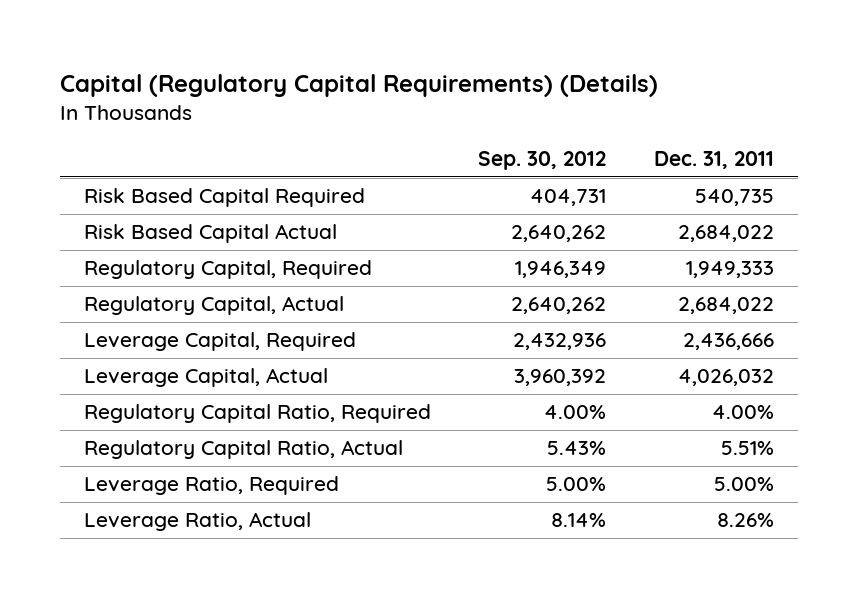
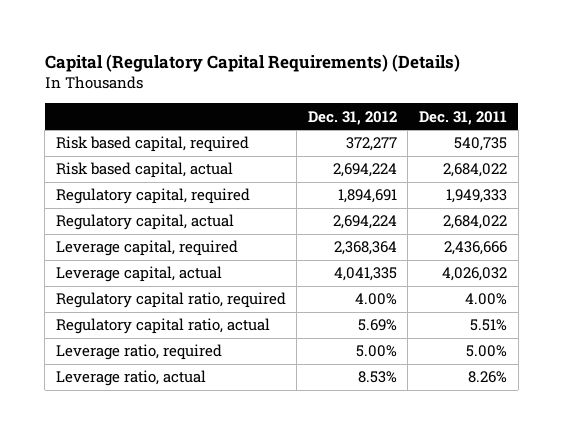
- | Sep. 30, 2012 | Dec. 31, 2011
+ | Dec. 31, 2012 | Dec. 31, 2011
- Risk Based Capital Required | 404,731 | 540,735
- Risk Based Capital Actual | 2,640,262 | 2,684,022
- Regulatory Capital, Required | 1,946,349 | 1,949,333
- Regulatory Capital, Actual | 2,640,262 | 2,684,022
- Leverage Capital, Required | 2,432,936 | 2,436,666
- Leverage Capital, Actual | 3,960,392 | 4,026,032
- Regulatory Capital Ratio, Required | 4.00% | 4.00%
- Regulatory Capital Ratio, Actual | 5.43% | 5.51%
- Leverage Ratio, Required | 5.00% | 5.00%
- Leverage Ratio, Actual | 8.14% | 8.26%
+ Risk based capital, required | 372,277 | 540,735
+ Risk based capital, actual | 2,694,224 | 2,684,022
+ Regulatory capital, required | 1,894,691 | 1,949,333
+ Regulatory capital, actual | 2,694,224 | 2,684,022
+ Leverage capital, required | 2,368,364 | 2,436,666
+ Leverage capital, actual | 4,041,335 | 4,026,032
+ Regulatory capital ratio, required | 4.00% | 4.00%
+ Regulatory capital ratio, actual | 5.69% | 5.51%
+ Leverage ratio, required | 5.00% | 5.00%
+ Leverage ratio, actual | 8.53% | 8.26%

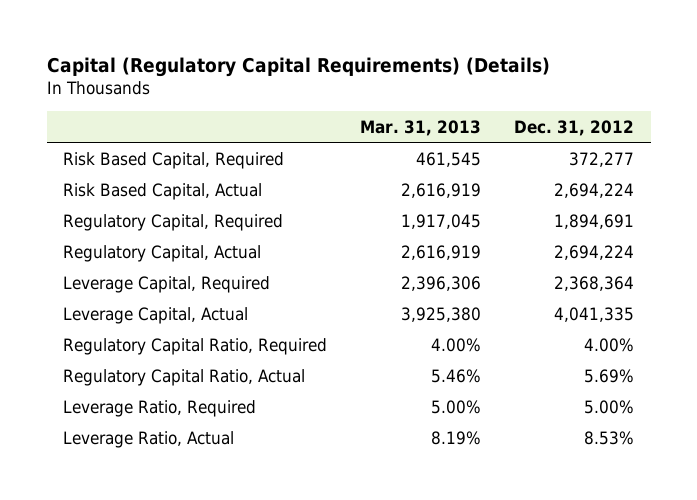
- | Dec. 31, 2012 | Dec. 31, 2011
+ | Mar. 31, 2013 | Dec. 31, 2012
- Risk based capital, required | 372,277 | 540,735
- Risk based capital, actual | 2,694,224 | 2,684,022
- Regulatory capital, required | 1,894,691 | 1,949,333
- Regulatory capital, actual | 2,694,224 | 2,684,022
- Leverage capital, required | 2,368,364 | 2,436,666
- Leverage capital, actual | 4,041,335 | 4,026,032
- Regulatory capital ratio, required | 4.00% | 4.00%
- Regulatory capital ratio, actual | 5.69% | 5.51%
- Leverage ratio, required | 5.00% | 5.00%
- Leverage ratio, actual | 8.53% | 8.26%
+ Risk Based Capital, Required | 461,545 | 372,277
+ Risk Based Capital, Actual | 2,616,919 | 2,694,224
+ Regulatory Capital, Required | 1,917,045 | 1,894,691
+ Regulatory Capital, Actual | 2,616,919 | 2,694,224
+ Leverage Capital, Required | 2,396,306 | 2,368,364
+ Leverage Capital, Actual | 3,925,380 | 4,041,335
+ Regulatory Capital Ratio, Required | 4.00% | 4.00%
+ Regulatory Capital Ratio, Actual | 5.46% | 5.69%
+ Leverage Ratio, Required | 5.00% | 5.00%
+ Leverage Ratio, Actual | 8.19% | 8.53%

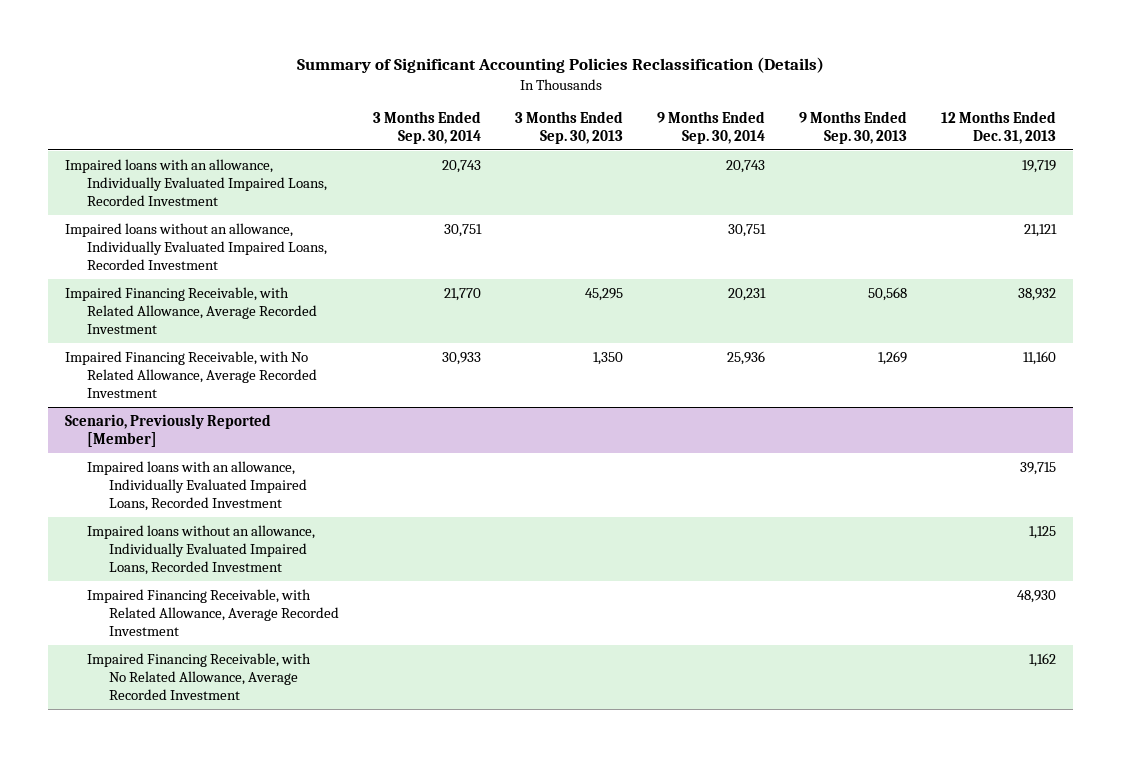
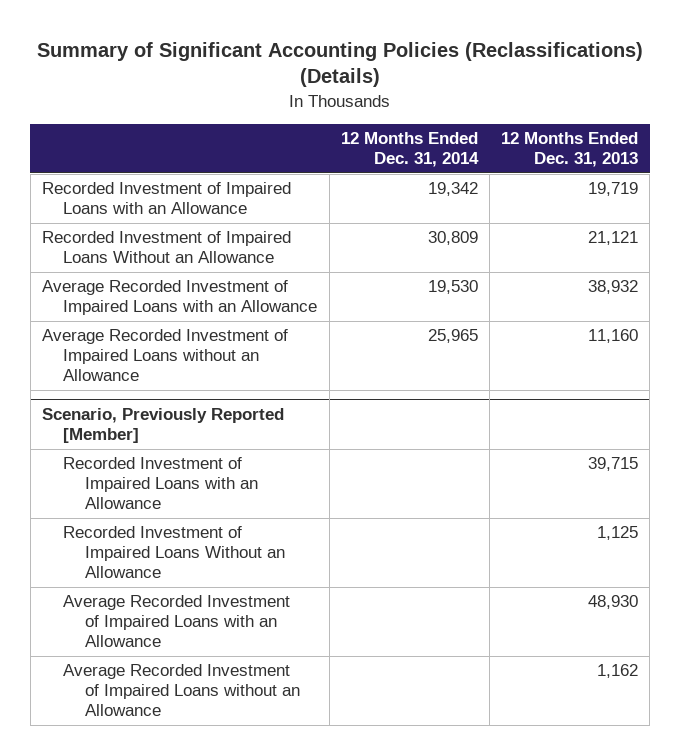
- Summary of Significant Accounting Policies Reclassification (Details)
+ Summary of Significant Accounting Policies (Reclassifications) (Details)
- | 3 Months Ended Sep. 30, 2014 | 3 Months Ended Sep. 30, 2013 | 9 Months Ended Sep. 30, 2014 | 9 Months Ended Sep. 30, 2013 | 12 Months Ended Dec. 31, 2013
+ | 12 Months Ended Dec. 31, 2014 | 12 Months Ended Dec. 31, 2013
- Impaired loans with an allowance, Individually Evaluated Impaired Loans, Recorded Investment | 20,743 | | 20,743 | | 19,719
- Impaired loans without an allowance, Individually Evaluated Impaired Loans, Recorded Investment | 30,751 | | 30,751 | | 21,121
- Impaired Financing Receivable, with Related Allowance, Average Recorded Investment | 21,770 | 45,295 | 20,231 | 50,568 | 38,932
- Impaired Financing Receivable, with No Related Allowance, Average Recorded Investment | 30,933 | 1,350 | 25,936 | 1,269 | 11,160
+ Recorded Investment of Impaired Loans with an Allowance | 19,342 | 19,719
+ Recorded Investment of Impaired Loans Without an Allowance | 30,809 | 21,121
+ Average Recorded Investment of Impaired Loans with an Allowance | 19,530 | 38,932
+ Average Recorded Investment of Impaired Loans without an Allowance | 25,965 | 11,160
@ Scenario, Previously Reported [Member]
- Impaired loans with an allowance, Individually Evaluated Impaired Loans, Recorded Investment | | | | | 39,715
- Impaired loans without an allowance, Individually Evaluated Impaired Loans, Recorded Investment | | | | | 1,125
- Impaired Financing Receivable, with Related Allowance, Average Recorded Investment | | | | | 48,930
- Impaired Financing Receivable, with No Related Allowance, Average Recorded Investment | | | | | 1,162
+ Recorded Investment of Impaired Loans with an Allowance | | 39,715
+ Recorded Investment of Impaired Loans Without an Allowance | | 1,125
+ Average Recorded Investment of Impaired Loans with an Allowance | | 48,930
+ Average Recorded Investment of Impaired Loans without an Allowance | | 1,162

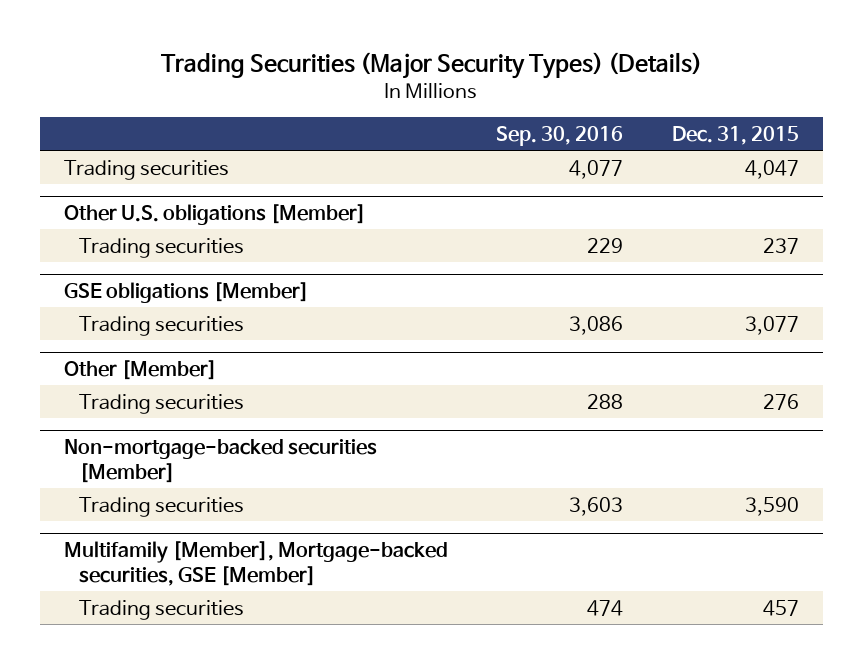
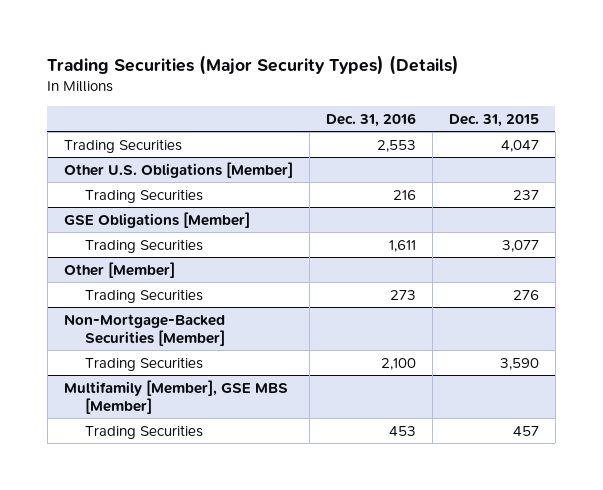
- | Sep. 30, 2016 | Dec. 31, 2015
+ | Dec. 31, 2016 | Dec. 31, 2015
- Trading securities | 4,077 | 4,047
- Other U.S. obligations [Member]
- Trading securities | 229 | 237
- GSE obligations [Member]
- Trading securities | 3,086 | 3,077
+ Trading Securities | 2,553 | 4,047
+ Other U.S. Obligations [Member]
+ Trading Securities | 216 | 237
+ GSE Obligations [Member]
+ Trading Securities | 1,611 | 3,077
@ Other [Member]
- Trading securities | 288 | 276
- Non-mortgage-backed securities [Member]
- Trading securities | 3,603 | 3,590
- Multifamily [Member], Mortgage-backed securities, GSE [Member]
- Trading securities | 474 | 457
@ Other [Member]
+ Trading Securities | 273 | 276
+ Non-Mortgage-Backed Securities [Member]
+ Trading Securities | 2,100 | 3,590
+ Multifamily [Member], GSE MBS [Member]
+ Trading Securities | 453 | 457

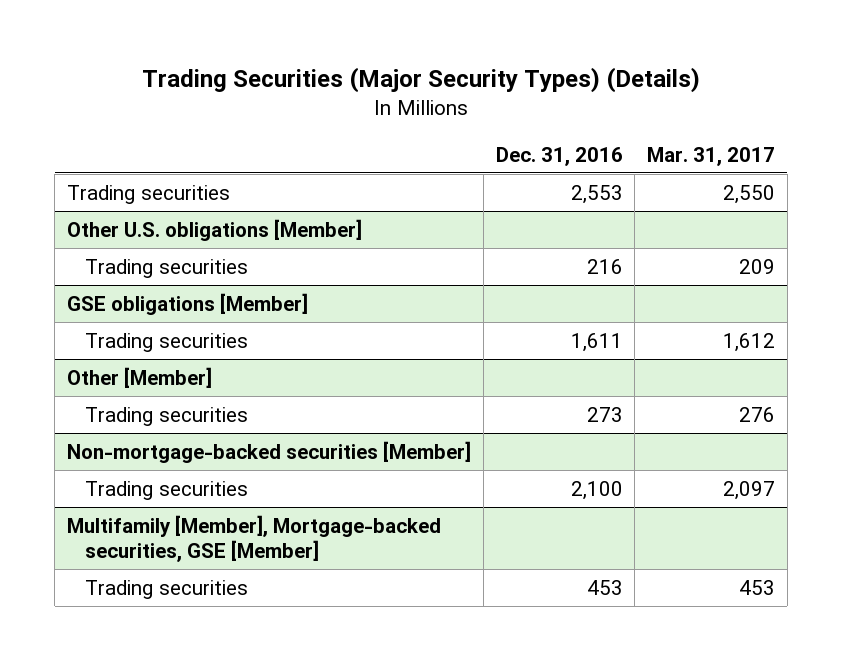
- | Dec. 31, 2016 | Dec. 31, 2015
+ | Dec. 31, 2016 | Mar. 31, 2017
- Trading Securities | 2,553 | 4,047
- Other U.S. Obligations [Member]
- Trading Securities | 216 | 237
- GSE Obligations [Member]
- Trading Securities | 1,611 | 3,077
+ Trading securities | 2,553 | 2,550
+ Other U.S. obligations [Member]
+ Trading securities | 216 | 209
+ GSE obligations [Member]
+ Trading securities | 1,611 | 1,612
@ Other [Member]
- Trading Securities | 273 | 276
- Non-Mortgage-Backed Securities [Member]
- Trading Securities | 2,100 | 3,590
- Multifamily [Member], GSE MBS [Member]
- Trading Securities | 453 | 457
@ Other [Member]
+ Trading securities | 273 | 276
+ Non-mortgage-backed securities [Member]
+ Trading securities | 2,100 | 2,097
+ Multifamily [Member], Mortgage-backed securities, GSE [Member]
+ Trading securities | 453 | 453

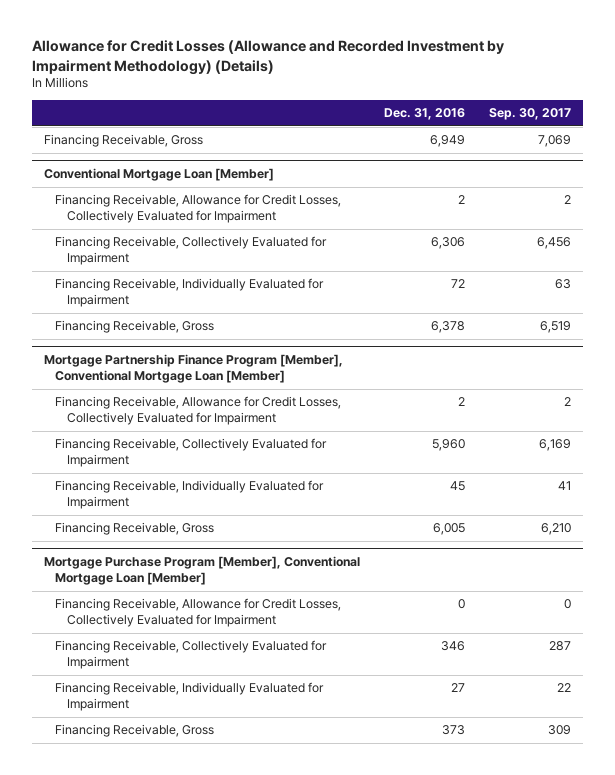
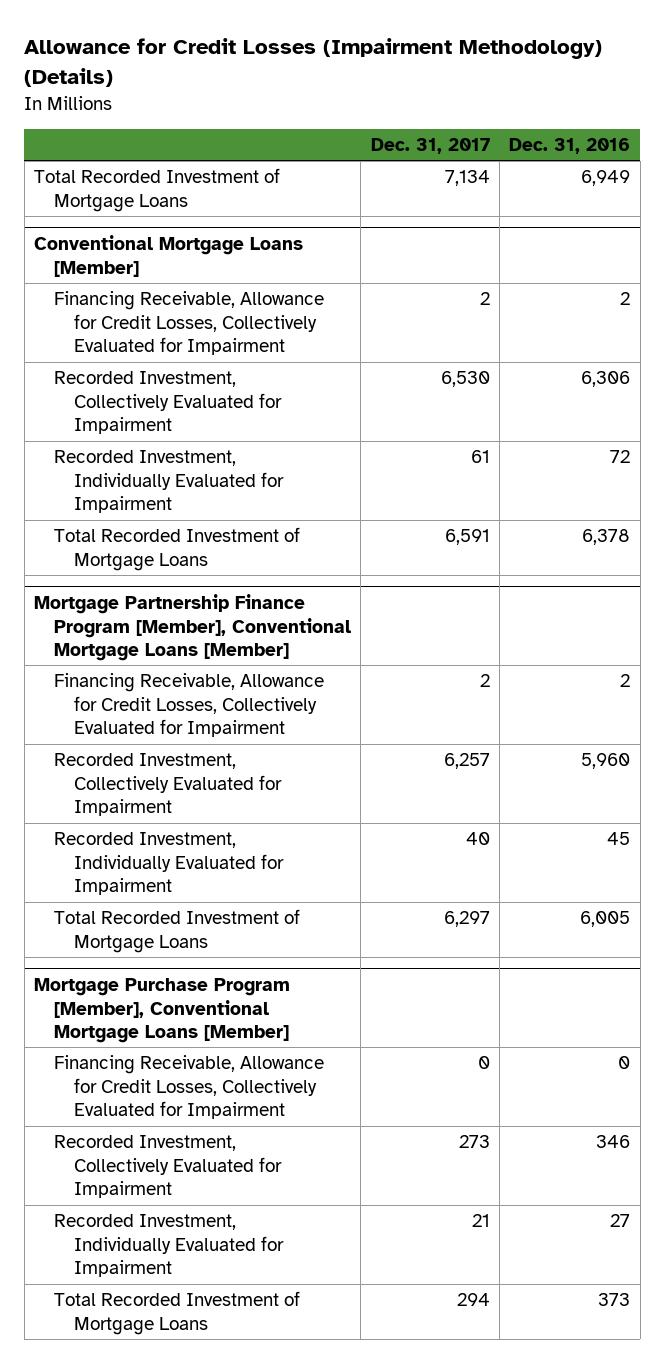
- Allowance for Credit Losses (Allowance and Recorded Investment by Impairment Methodology) (Details)
+ Allowance for Credit Losses (Impairment Methodology) (Details)
- | Dec. 31, 2016 | Sep. 30, 2017
+ | Dec. 31, 2017 | Dec. 31, 2016
- Financing Receivable, Gross | 6,949 | 7,069
- Conventional Mortgage Loan [Member]
+ Total Recorded Investment of Mortgage Loans | 7,134 | 6,949
+ Conventional Mortgage Loans [Member]
- Financing Receivable, Collectively Evaluated for Impairment | 6,306 | 6,456
- Financing Receivable, Individually Evaluated for Impairment | 72 | 63
- Financing Receivable, Gross | 6,378 | 6,519
- Mortgage Partnership Finance Program [Member], Conventional Mortgage Loan [Member]
+ Recorded Investment, Collectively Evaluated for Impairment | 6,530 | 6,306
+ Recorded Investment, Individually Evaluated for Impairment | 61 | 72
+ Total Recorded Investment of Mortgage Loans | 6,591 | 6,378
+ Mortgage Partnership Finance Program [Member], Conventional Mortgage Loans [Member]
- Financing Receivable, Collectively Evaluated for Impairment | 5,960 | 6,169
- Financing Receivable, Individually Evaluated for Impairment | 45 | 41
- Financing Receivable, Gross | 6,005 | 6,210
- Mortgage Purchase Program [Member], Conventional Mortgage Loan [Member]
+ Recorded Investment, Collectively Evaluated for Impairment | 6,257 | 5,960
+ Recorded Investment, Individually Evaluated for Impairment | 40 | 45
+ Total Recorded Investment of Mortgage Loans | 6,297 | 6,005
+ Mortgage Purchase Program [Member], Conventional Mortgage Loans [Member]
- Financing Receivable, Collectively Evaluated for Impairment | 346 | 287
- Financing Receivable, Individually Evaluated for Impairment | 27 | 22
- Financing Receivable, Gross | 373 | 309
+ Recorded Investment, Collectively Evaluated for Impairment | 273 | 346
+ Recorded Investment, Individually Evaluated for Impairment | 21 | 27
+ Total Recorded Investment of Mortgage Loans | 294 | 373

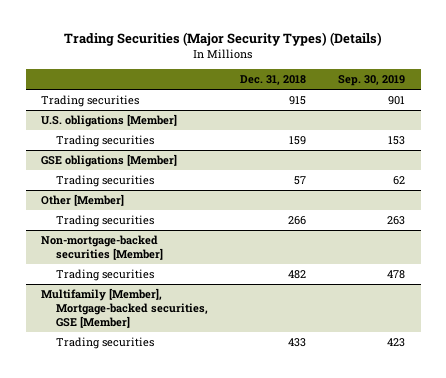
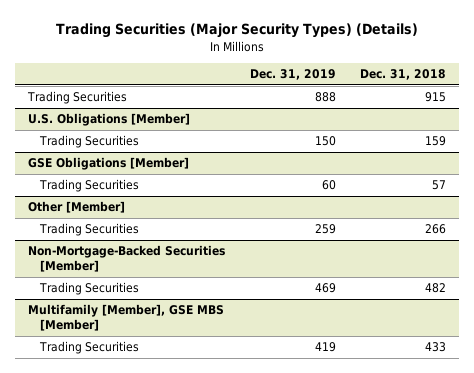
- | Dec. 31, 2018 | Sep. 30, 2019
+ | Dec. 31, 2019 | Dec. 31, 2018
- Trading securities | 915 | 901
- U.S. obligations [Member]
- Trading securities | 159 | 153
- GSE obligations [Member]
- Trading securities | 57 | 62
+ Trading Securities | 888 | 915
+ U.S. Obligations [Member]
+ Trading Securities | 150 | 159
+ GSE Obligations [Member]
+ Trading Securities | 60 | 57
@ Other [Member]
- Trading securities | 266 | 263
- Non-mortgage-backed securities [Member]
- Trading securities | 482 | 478
- Multifamily [Member], Mortgage-backed securities, GSE [Member]
- Trading securities | 433 | 423
@ Other [Member]
+ Trading Securities | 259 | 266
+ Non-Mortgage-Backed Securities [Member]
+ Trading Securities | 469 | 482
+ Multifamily [Member], GSE MBS [Member]
+ Trading Securities | 419 | 433

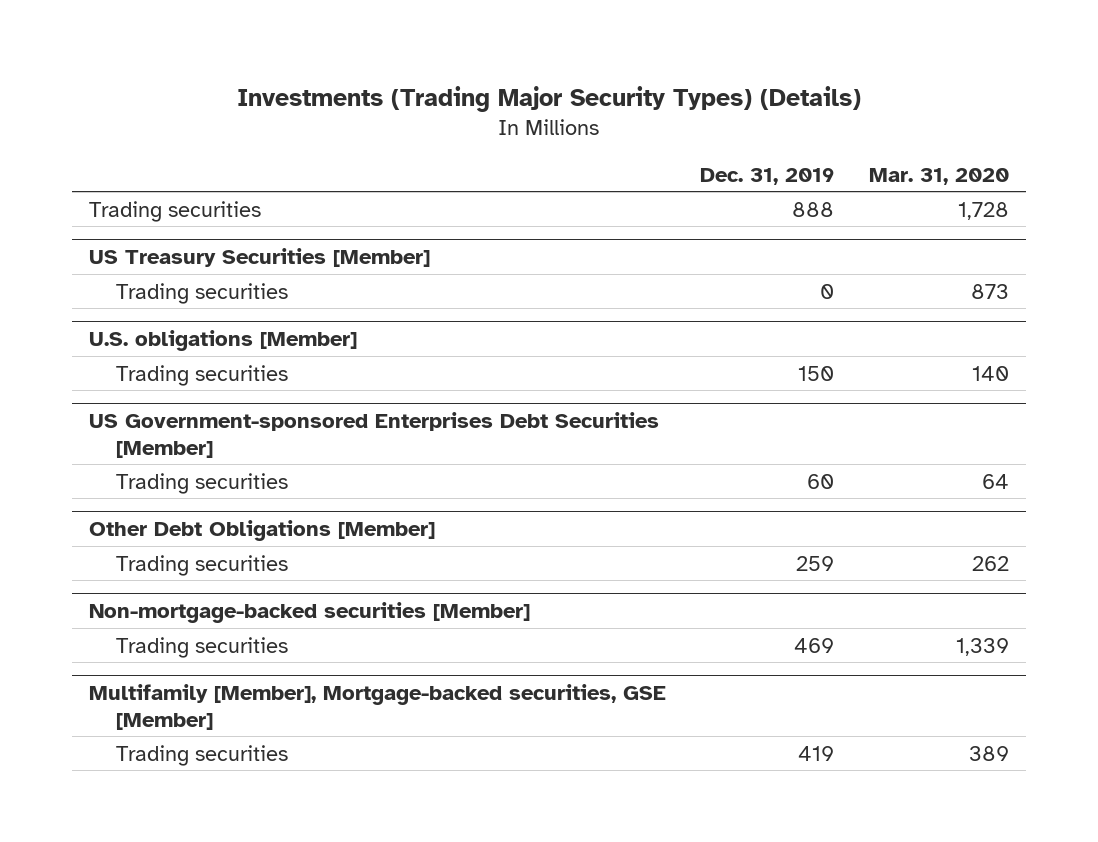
- Trading Securities (Major Security Types) (Details)
+ Investments (Trading Major Security Types) (Details)
- | Dec. 31, 2019 | Dec. 31, 2018
+ | Dec. 31, 2019 | Mar. 31, 2020
- Trading Securities | 888 | 915
- U.S. Obligations [Member]
- Trading Securities | 150 | 159
- GSE Obligations [Member]
- Trading Securities | 60 | 57
- Other [Member]
- Trading Securities | 259 | 266
- Non-Mortgage-Backed Securities [Member]
- Trading Securities | 469 | 482
- Multifamily [Member], GSE MBS [Member]
- Trading Securities | 419 | 433
+ Trading securities | 888 | 1,728
+ US Treasury Securities [Member]
+ Trading securities | 0 | 873
+ U.S. obligations [Member]
+ Trading securities | 150 | 140
+ US Government-sponsored Enterprises Debt Securities [Member]
+ Trading securities | 60 | 64
+ Other Debt Obligations [Member]
+ Trading securities | 259 | 262
+ Non-mortgage-backed securities [Member]
+ Trading securities | 469 | 1,339
+ Multifamily [Member], Mortgage-backed securities, GSE [Member]
+ Trading securities | 419 | 389

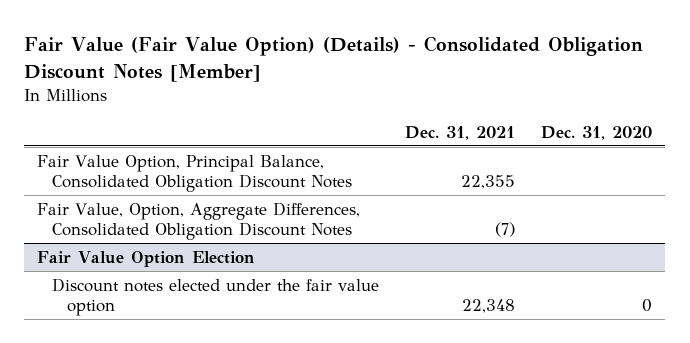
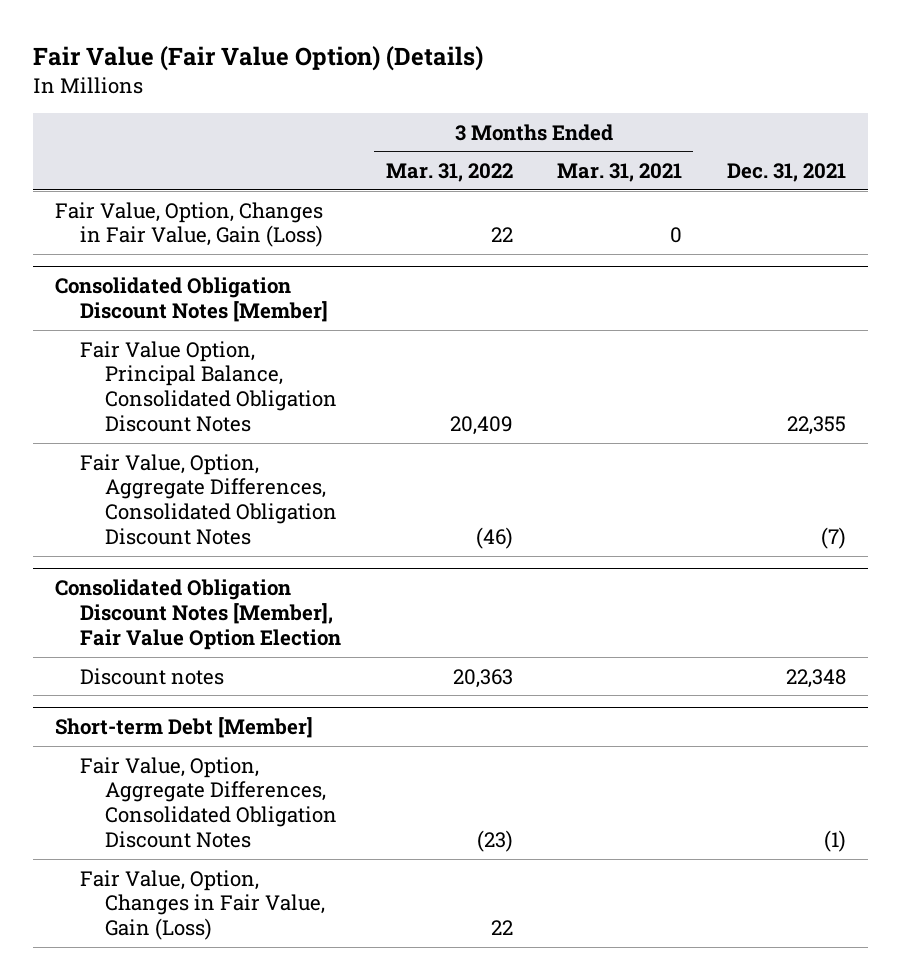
- Fair Value (Fair Value Option) (Details) - Consolidated Obligation Discount Notes [Member]
+ Fair Value (Fair Value Option) (Details)
- | Dec. 31, 2021 | Dec. 31, 2020
+ | 3 Months Ended Mar. 31, 2022 | 3 Months Ended Mar. 31, 2021 | Dec. 31, 2021
+ Fair Value, Option, Changes in Fair Value, Gain (Loss) | 22 | 0 |
+ Consolidated Obligation Discount Notes [Member]
- Fair Value Option Election
- Discount notes elected under the fair value option | 22,348 | 0
+ Consolidated Obligation Discount Notes [Member], Fair Value Option Election
+ Discount notes | 20,363 | | 22,348
+ Short-term Debt [Member]
+ Fair Value, Option, Aggregate Differences, Consolidated Obligation Discount Notes | (23) | | (1)
+ Fair Value, Option, Changes in Fair Value, Gain (Loss) | 22 | |

